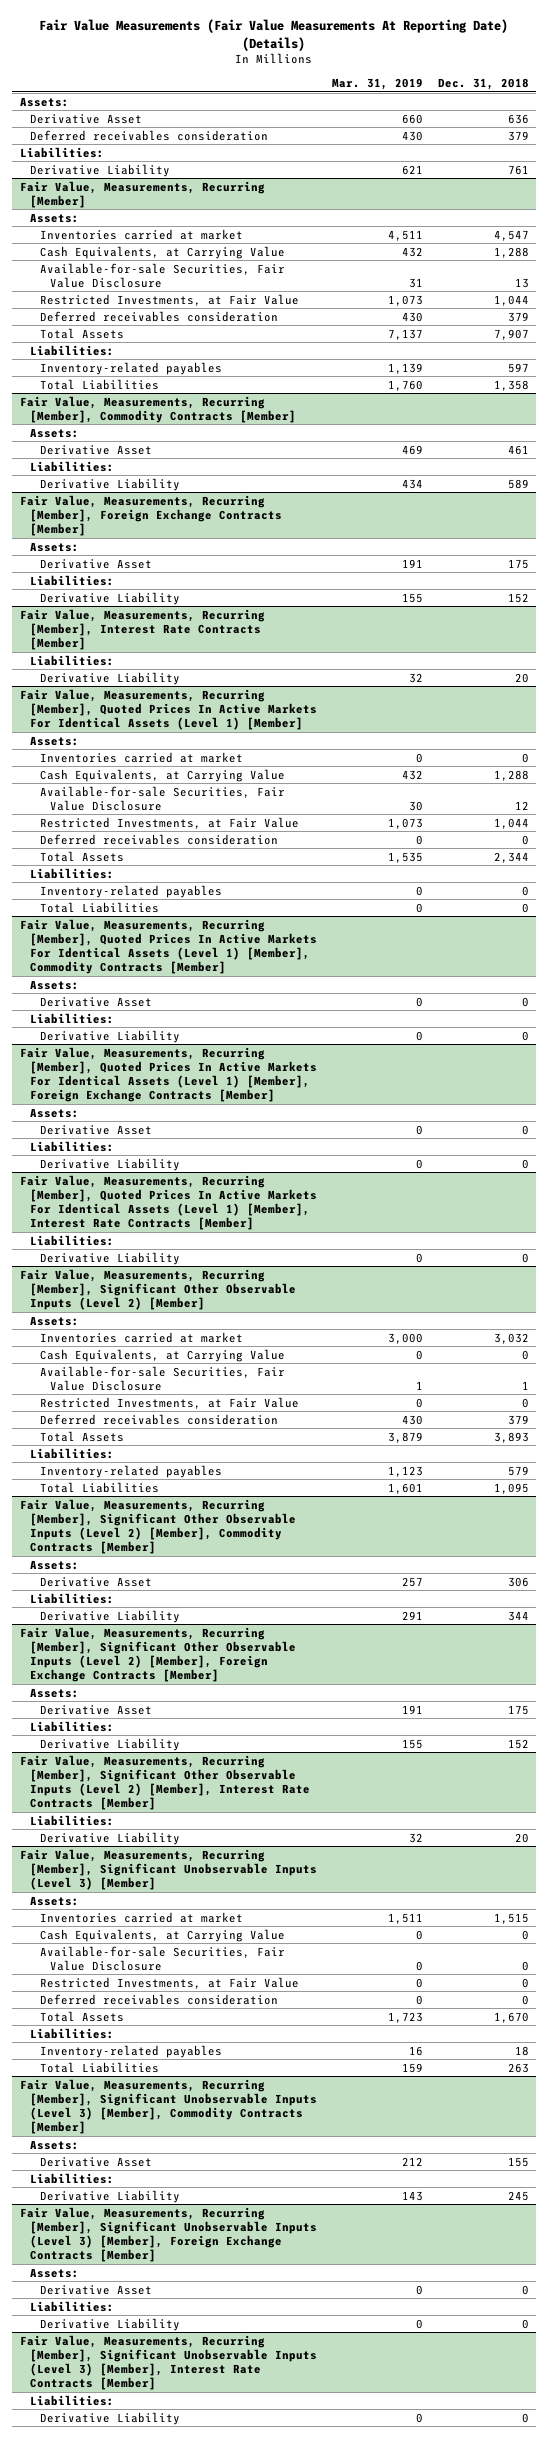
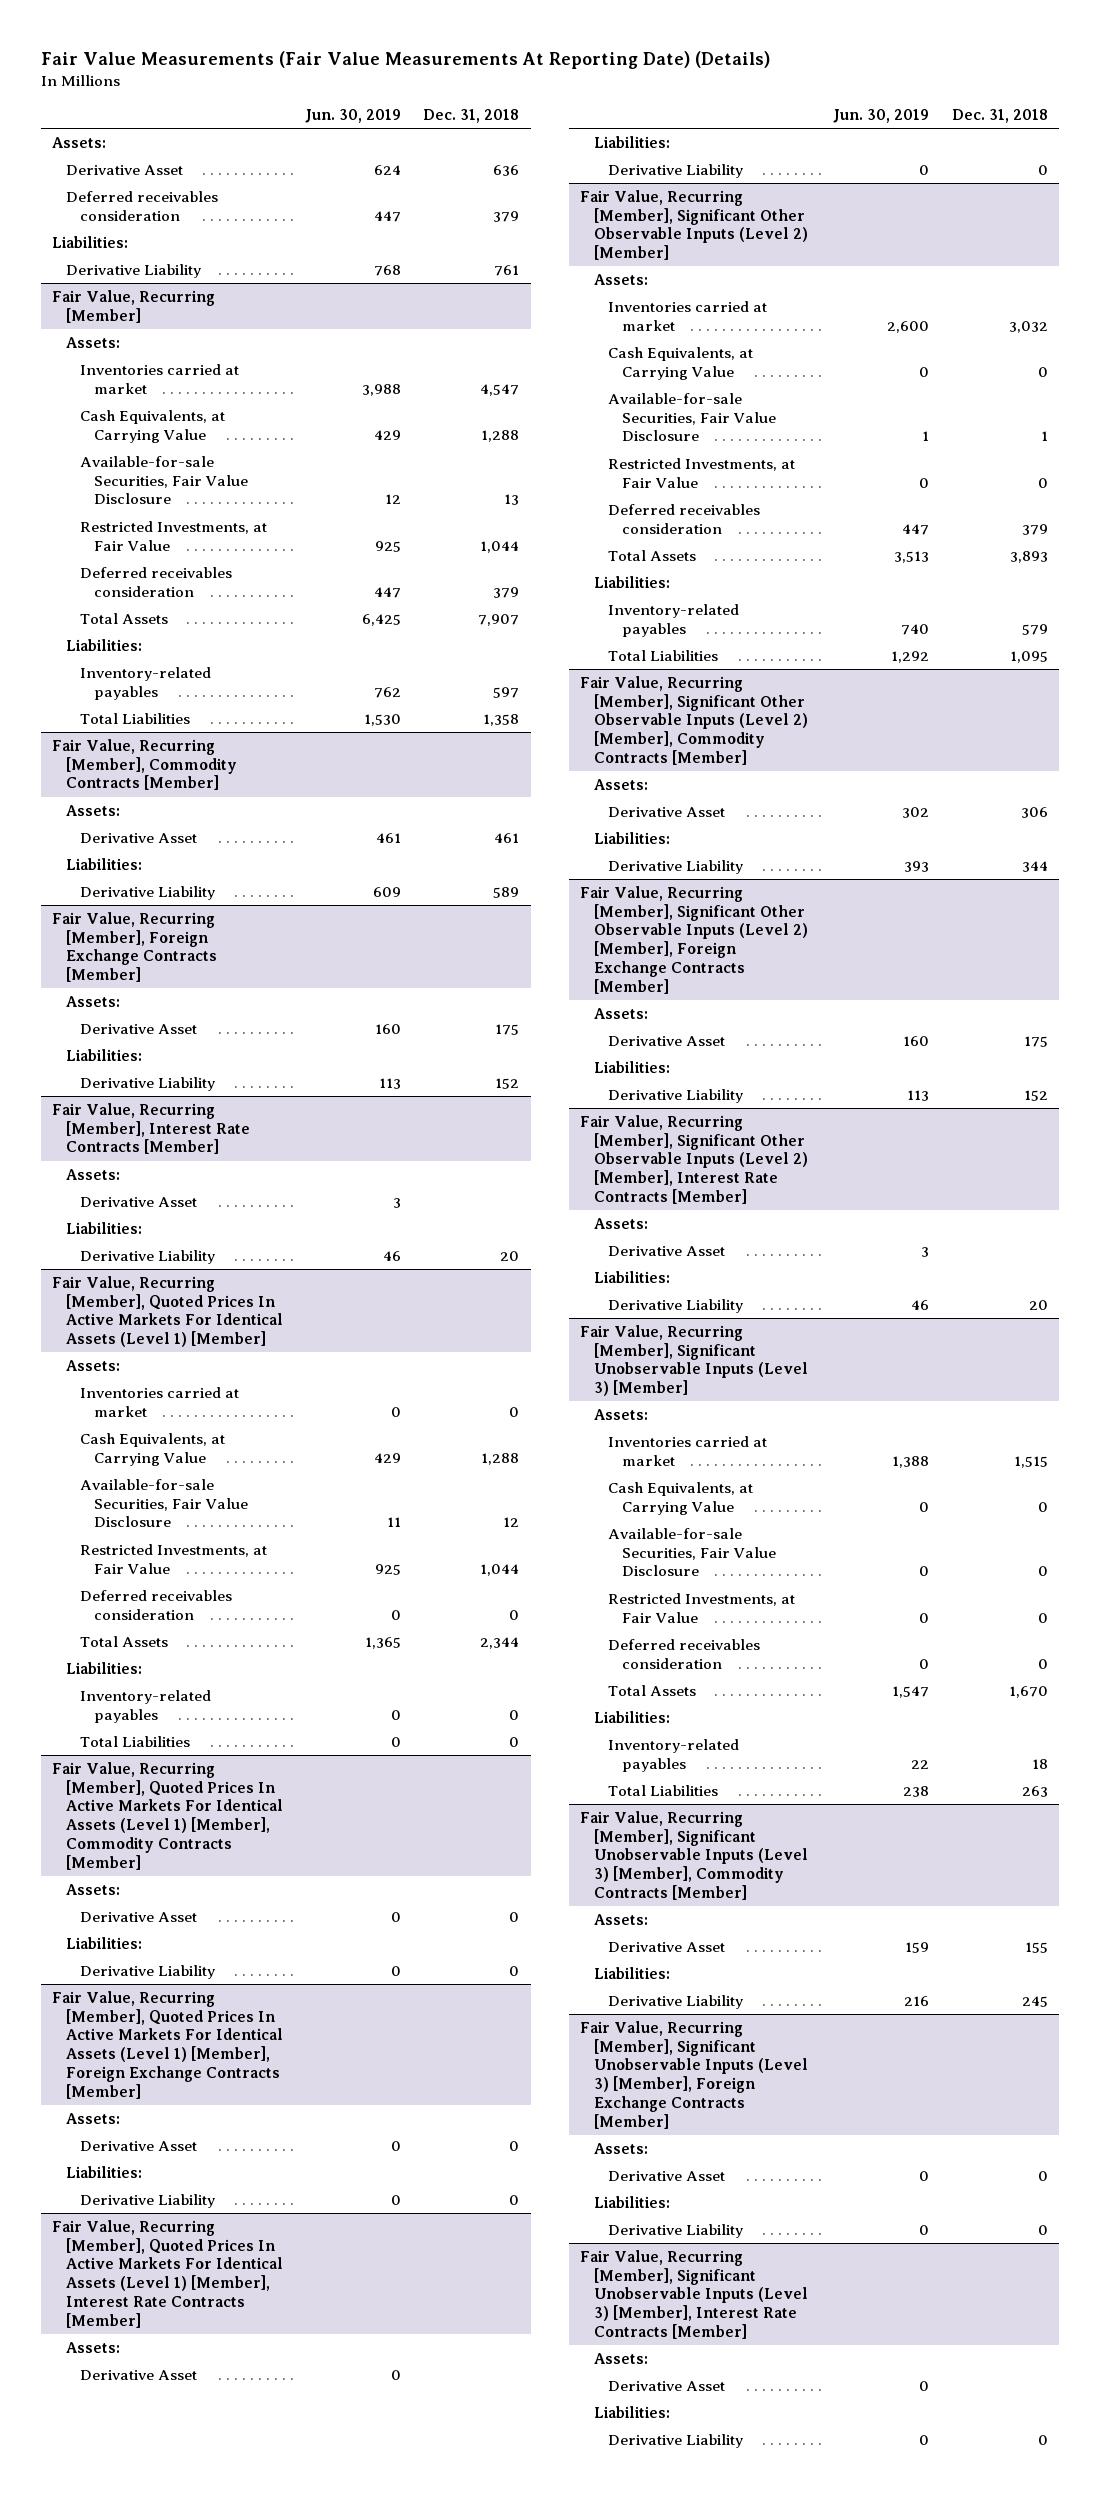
- | Mar. 31, 2019 | Dec. 31, 2018
+ | Jun. 30, 2019 | Dec. 31, 2018
- Fair Value, Measurements, Recurring [Member]
+ Fair Value, Recurring [Member]
- Fair Value, Measurements, Recurring [Member], Commodity Contracts [Member]
+ Fair Value, Recurring [Member], Commodity Contracts [Member]
- Fair Value, Measurements, Recurring [Member], Foreign Exchange Contracts [Member]
+ Fair Value, Recurring [Member], Foreign Exchange Contracts [Member]
- Fair Value, Measurements, Recurring [Member], Interest Rate Contracts [Member]
+ Fair Value, Recurring [Member], Interest Rate Contracts [Member]
+ Assets:
+ Derivative Asset | 3 |
- Fair Value, Measurements, Recurring [Member], Quoted Prices In Active Markets For Identical Assets (Level 1) [Member]
+ Fair Value, Recurring [Member], Quoted Prices In Active Markets For Identical Assets (Level 1) [Member]
- Fair Value, Measurements, Recurring [Member], Quoted Prices In Active Markets For Identical Assets (Level 1) [Member], Commodity Contracts [Member]
+ Fair Value, Recurring [Member], Quoted Prices In Active Markets For Identical Assets (Level 1) [Member], Commodity Contracts [Member]
- Fair Value, Measurements, Recurring [Member], Quoted Prices In Active Markets For Identical Assets (Level 1) [Member], Foreign Exchange Contracts [Member]
+ Fair Value, Recurring [Member], Quoted Prices In Active Markets For Identical Assets (Level 1) [Member], Foreign Exchange Contracts [Member]
- Fair Value, Measurements, Recurring [Member], Quoted Prices In Active Markets For Identical Assets (Level 1) [Member], Interest Rate Contracts [Member]
+ Fair Value, Recurring [Member], Quoted Prices In Active Markets For Identical Assets (Level 1) [Member], Interest Rate Contracts [Member]
+ Assets:
+ Derivative Asset | 0 |
- Fair Value, Measurements, Recurring [Member], Significant Other Observable Inputs (Level 2) [Member]
+ Fair Value, Recurring [Member], Significant Other Observable Inputs (Level 2) [Member]
- Fair Value, Measurements, Recurring [Member], Significant Other Observable Inputs (Level 2) [Member], Commodity Contracts [Member]
+ Fair Value, Recurring [Member], Significant Other Observable Inputs (Level 2) [Member], Commodity Contracts [Member]
- Fair Value, Measurements, Recurring [Member], Significant Other Observable Inputs (Level 2) [Member], Foreign Exchange Contracts [Member]
+ Fair Value, Recurring [Member], Significant Other Observable Inputs (Level 2) [Member], Foreign Exchange Contracts [Member]
- Fair Value, Measurements, Recurring [Member], Significant Other Observable Inputs (Level 2) [Member], Interest Rate Contracts [Member]
+ Fair Value, Recurring [Member], Significant Other Observable Inputs (Level 2) [Member], Interest Rate Contracts [Member]
+ Assets:
+ Derivative Asset | 3 |
- Fair Value, Measurements, Recurring [Member], Significant Unobservable Inputs (Level 3) [Member]
+ Fair Value, Recurring [Member], Significant Unobservable Inputs (Level 3) [Member]
- Fair Value, Measurements, Recurring [Member], Significant Unobservable Inputs (Level 3) [Member], Commodity Contracts [Member]
+ Fair Value, Recurring [Member], Significant Unobservable Inputs (Level 3) [Member], Commodity Contracts [Member]
- Fair Value, Measurements, Recurring [Member], Significant Unobservable Inputs (Level 3) [Member], Foreign Exchange Contracts [Member]
+ Fair Value, Recurring [Member], Significant Unobservable Inputs (Level 3) [Member], Foreign Exchange Contracts [Member]
- Fair Value, Measurements, Recurring [Member], Significant Unobservable Inputs (Level 3) [Member], Interest Rate Contracts [Member]
+ Fair Value, Recurring [Member], Significant Unobservable Inputs (Level 3) [Member], Interest Rate Contracts [Member]
+ Assets:
+ Derivative Asset | 0 |

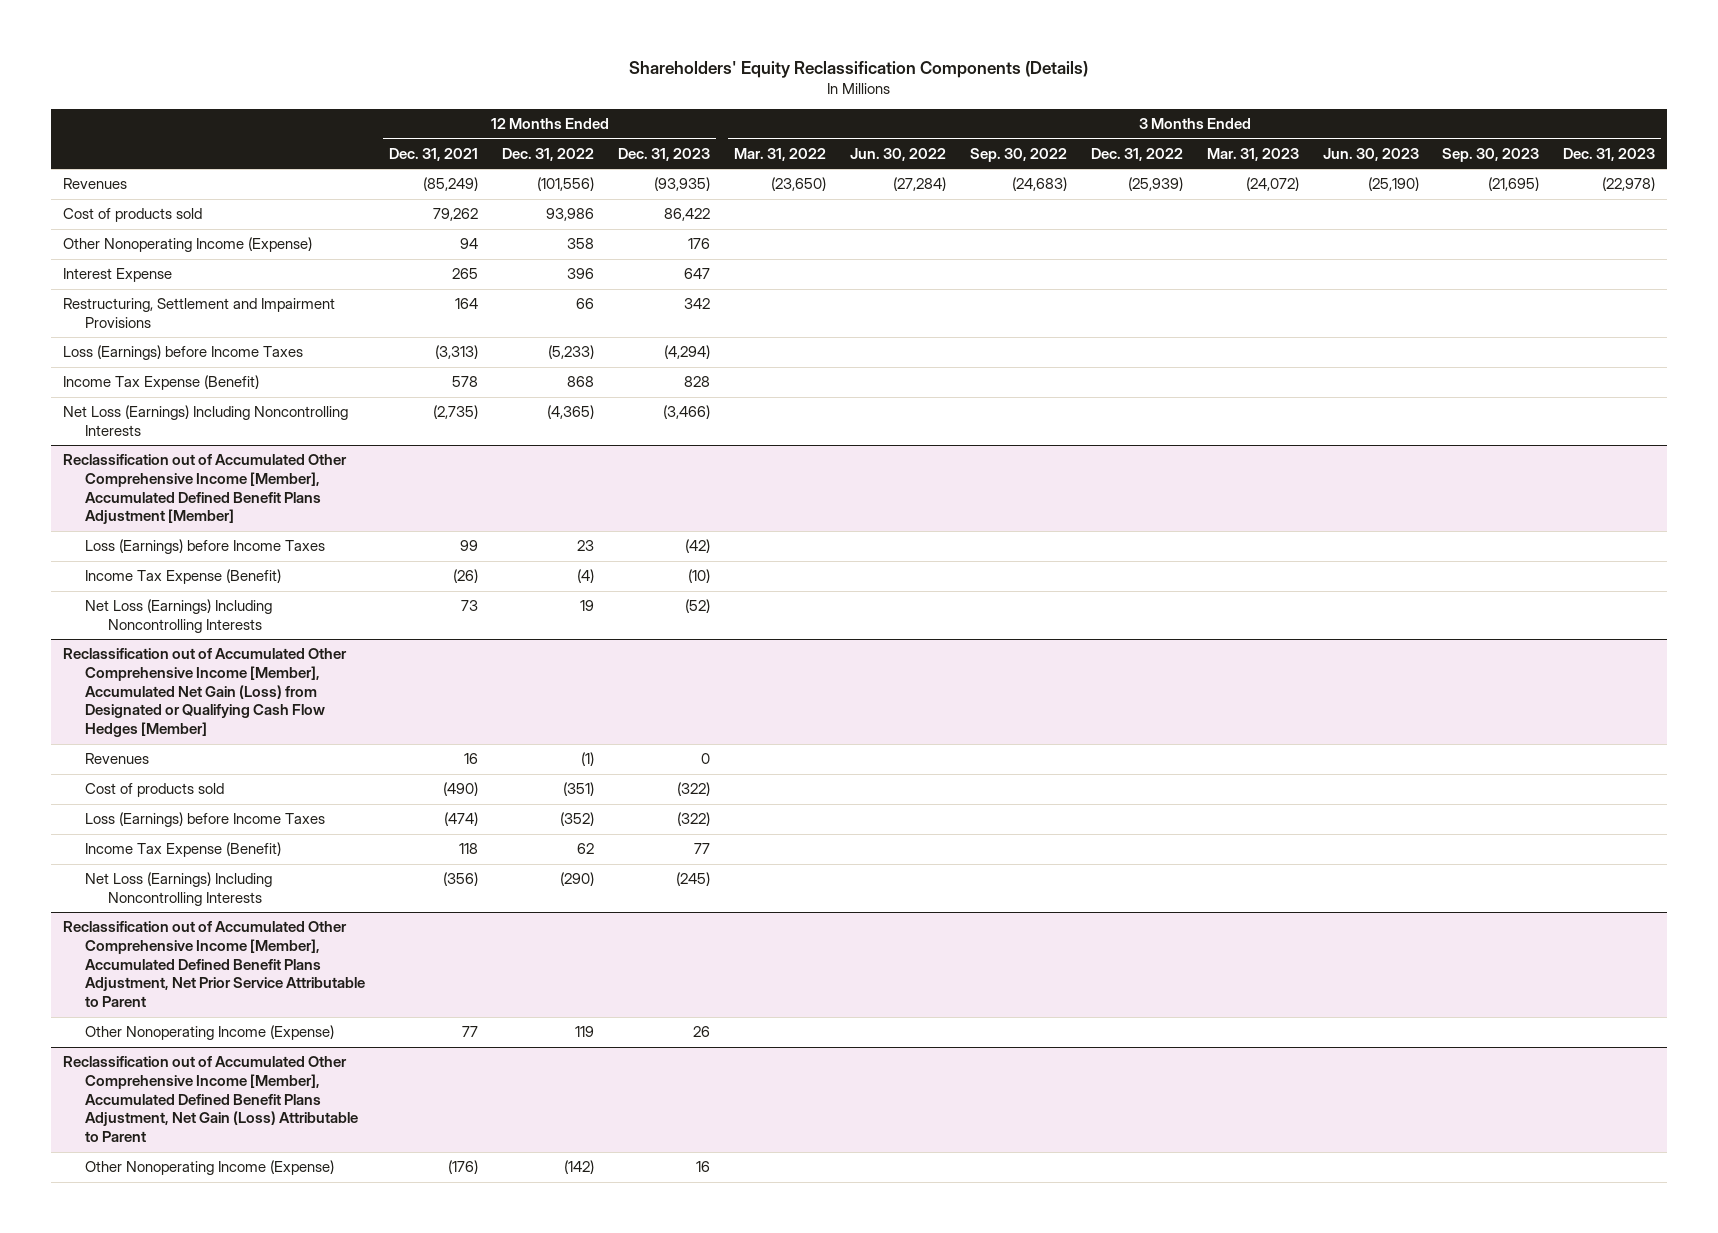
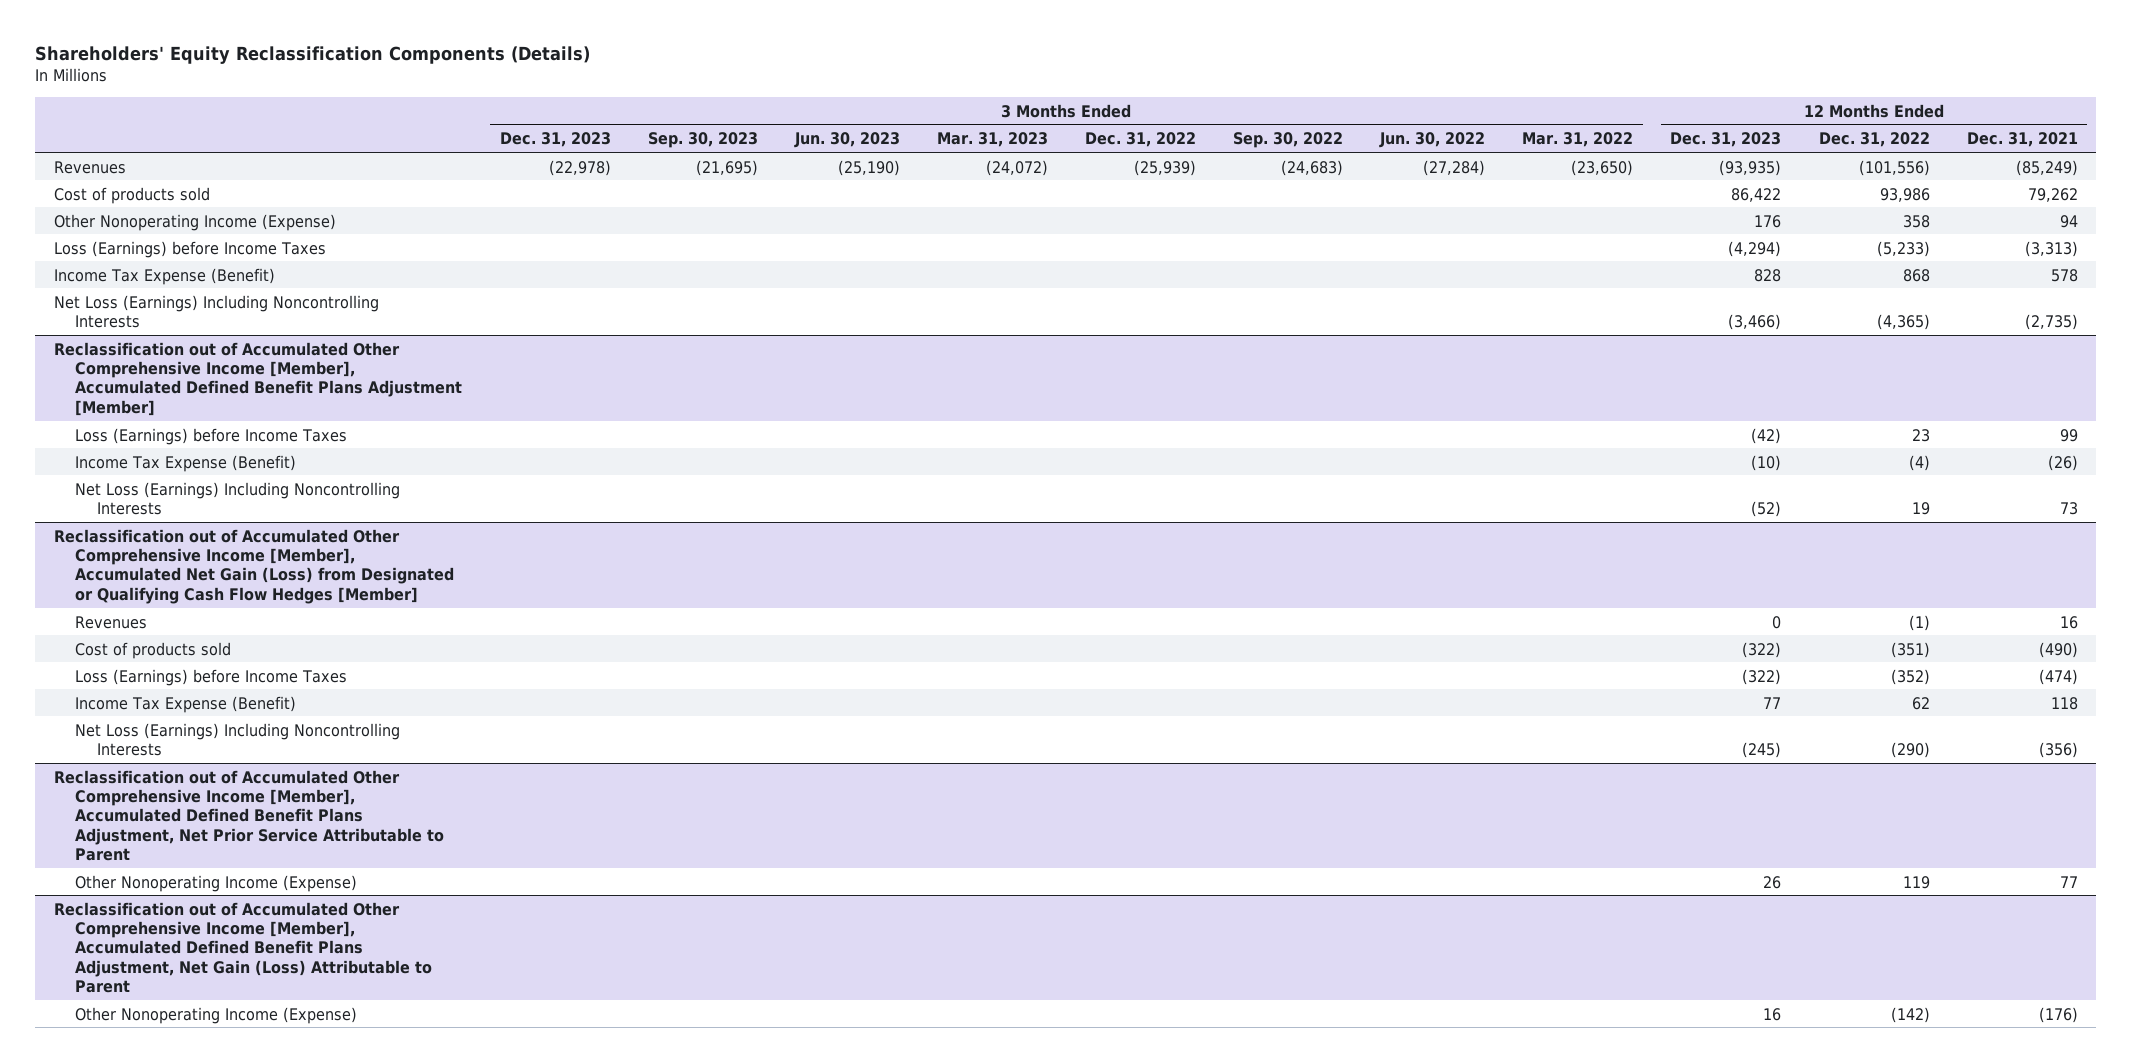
- | 12 Months Ended Dec. 31, 2021 | 12 Months Ended Dec. 31, 2022 | 12 Months Ended Dec. 31, 2023 | 3 Months Ended Mar. 31, 2022 | 3 Months Ended Jun. 30, 2022 | 3 Months Ended Sep. 30, 2022 | 3 Months Ended Dec. 31, 2022 | 3 Months Ended Mar. 31, 2023 | 3 Months Ended Jun. 30, 2023 | 3 Months Ended Sep. 30, 2023 | 3 Months Ended Dec. 31, 2023
+ | 3 Months Ended Dec. 31, 2023 | 3 Months Ended Sep. 30, 2023 | 3 Months Ended Jun. 30, 2023 | 3 Months Ended Mar. 31, 2023 | 3 Months Ended Dec. 31, 2022 | 3 Months Ended Sep. 30, 2022 | 3 Months Ended Jun. 30, 2022 | 3 Months Ended Mar. 31, 2022 | 12 Months Ended Dec. 31, 2023 | 12 Months Ended Dec. 31, 2022 | 12 Months Ended Dec. 31, 2021
- Interest Expense | 265 | 396 | 647 | | | | | | | |
- Restructuring, Settlement and Impairment Provisions | 164 | 66 | 342 | | | | | | | |

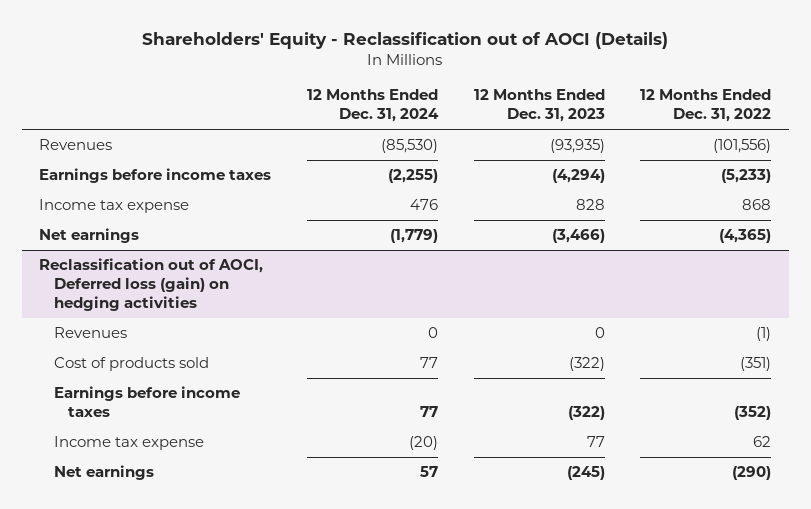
- Shareholders' Equity Reclassification Components (Details)
+ Shareholders' Equity - Reclassification out of AOCI (Details)
- | 3 Months Ended Dec. 31, 2023 | 3 Months Ended Sep. 30, 2023 | 3 Months Ended Jun. 30, 2023 | 3 Months Ended Mar. 31, 2023 | 3 Months Ended Dec. 31, 2022 | 3 Months Ended Sep. 30, 2022 | 3 Months Ended Jun. 30, 2022 | 3 Months Ended Mar. 31, 2022 | 12 Months Ended Dec. 31, 2023 | 12 Months Ended Dec. 31, 2022 | 12 Months Ended Dec. 31, 2021
+ | 12 Months Ended Dec. 31, 2024 | 12 Months Ended Dec. 31, 2023 | 12 Months Ended Dec. 31, 2022
- Cost of products sold | | | | | | | | | 86,422 | 93,986 | 79,262
- Other Nonoperating Income (Expense) | | | | | | | | | 176 | 358 | 94
- Loss (Earnings) before Income Taxes | | | | | | | | | (4,294) | (5,233) | (3,313)
- Income Tax Expense (Benefit) | | | | | | | | | 828 | 868 | 578
- Net Loss (Earnings) Including Noncontrolling Interests | | | | | | | | | (3,466) | (4,365) | (2,735)
- Reclassification out of Accumulated Other Comprehensive Income [Member], Accumulated Defined Benefit Plans Adjustment [Member]
- Loss (Earnings) before Income Taxes | | | | | | | | | (42) | 23 | 99
- Income Tax Expense (Benefit) | | | | | | | | | (10) | (4) | (26)
- Net Loss (Earnings) Including Noncontrolling Interests | | | | | | | | | (52) | 19 | 73
- Reclassification out of Accumulated Other Comprehensive Income [Member], Accumulated Net Gain (Loss) from Designated or Qualifying Cash Flow Hedges [Member]
+ Earnings before income taxes | (2,255) | (4,294) | (5,233)
+ Income tax expense | 476 | 828 | 868
+ Net earnings | (1,779) | (3,466) | (4,365)
+ Reclassification out of AOCI, Deferred loss (gain) on hedging activities
- Loss (Earnings) before Income Taxes | | | | | | | | | (322) | (352) | (474)
- Income Tax Expense (Benefit) | | | | | | | | | 77 | 62 | 118
- Net Loss (Earnings) Including Noncontrolling Interests | | | | | | | | | (245) | (290) | (356)
- Reclassification out of Accumulated Other Comprehensive Income [Member], Accumulated Defined Benefit Plans Adjustment, Net Prior Service Attributable to Parent
- Other Nonoperating Income (Expense) | | | | | | | | | 26 | 119 | 77
- Reclassification out of Accumulated Other Comprehensive Income [Member], Accumulated Defined Benefit Plans Adjustment, Net Gain (Loss) Attributable to Parent
- Other Nonoperating Income (Expense) | | | | | | | | | 16 | (142) | (176)
+ Earnings before income taxes | 77 | (322) | (352)
+ Income tax expense | (20) | 77 | 62
+ Net earnings | 57 | (245) | (290)

